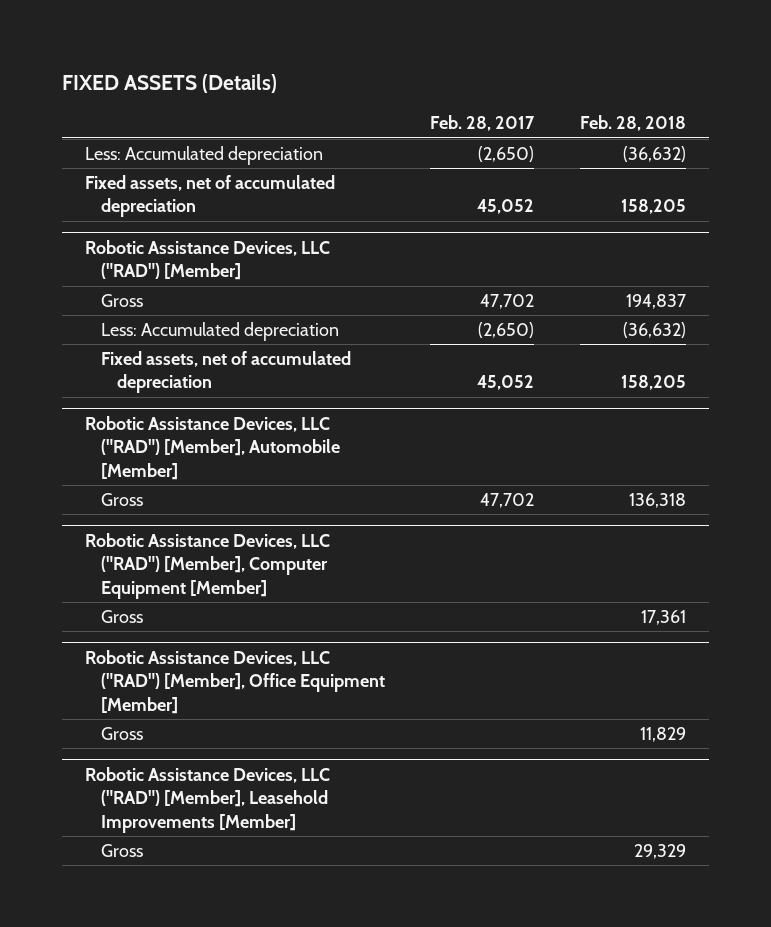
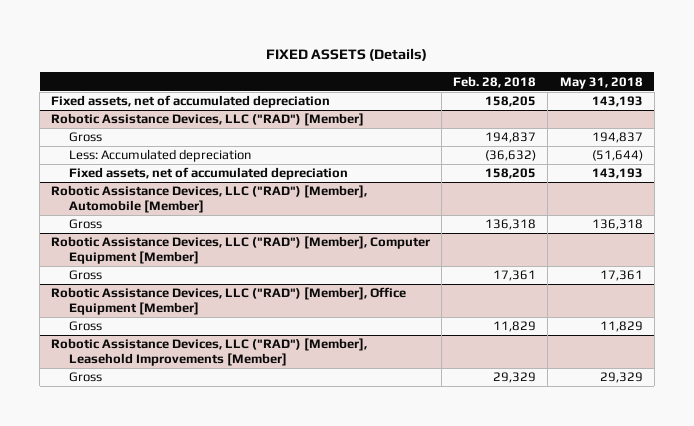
- | Feb. 28, 2017 | Feb. 28, 2018
+ | Feb. 28, 2018 | May 31, 2018
- Less: Accumulated depreciation | (2,650) | (36,632)

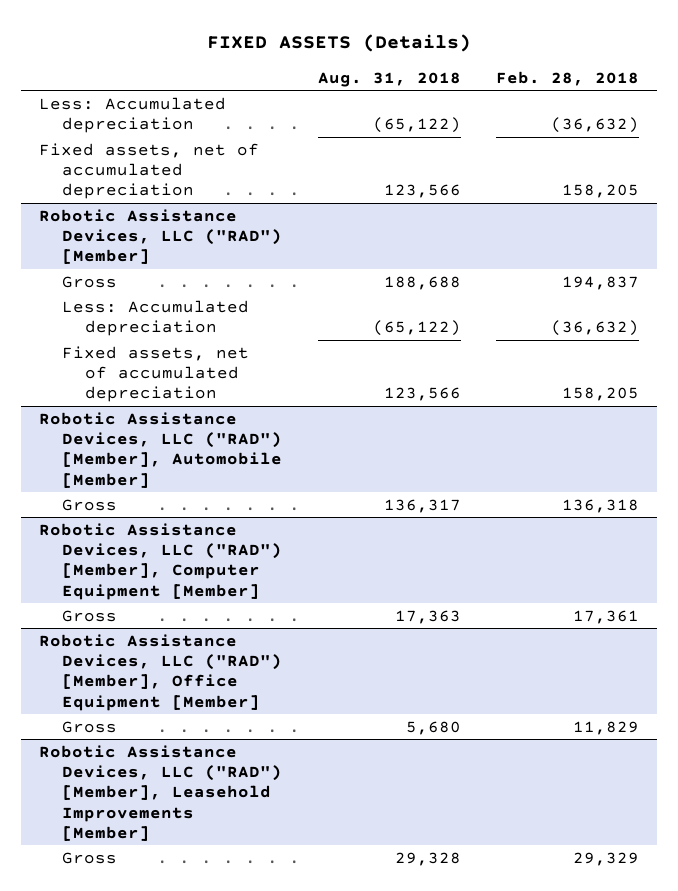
- | Feb. 28, 2018 | May 31, 2018
+ | Aug. 31, 2018 | Feb. 28, 2018
+ Less: Accumulated depreciation | (65,122) | (36,632)

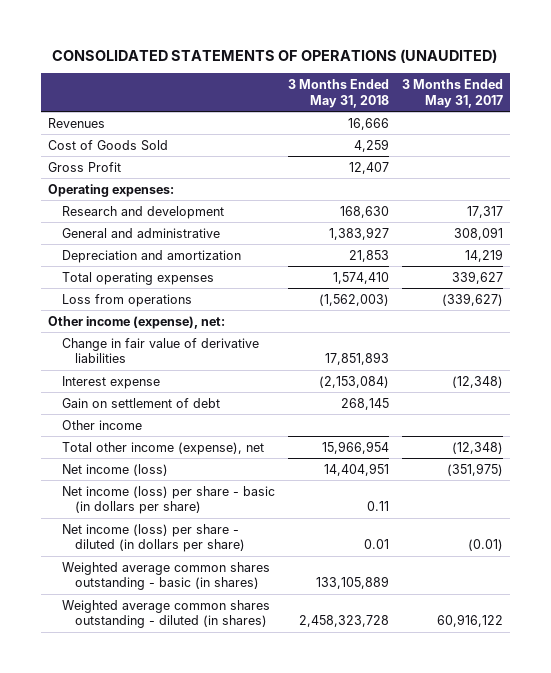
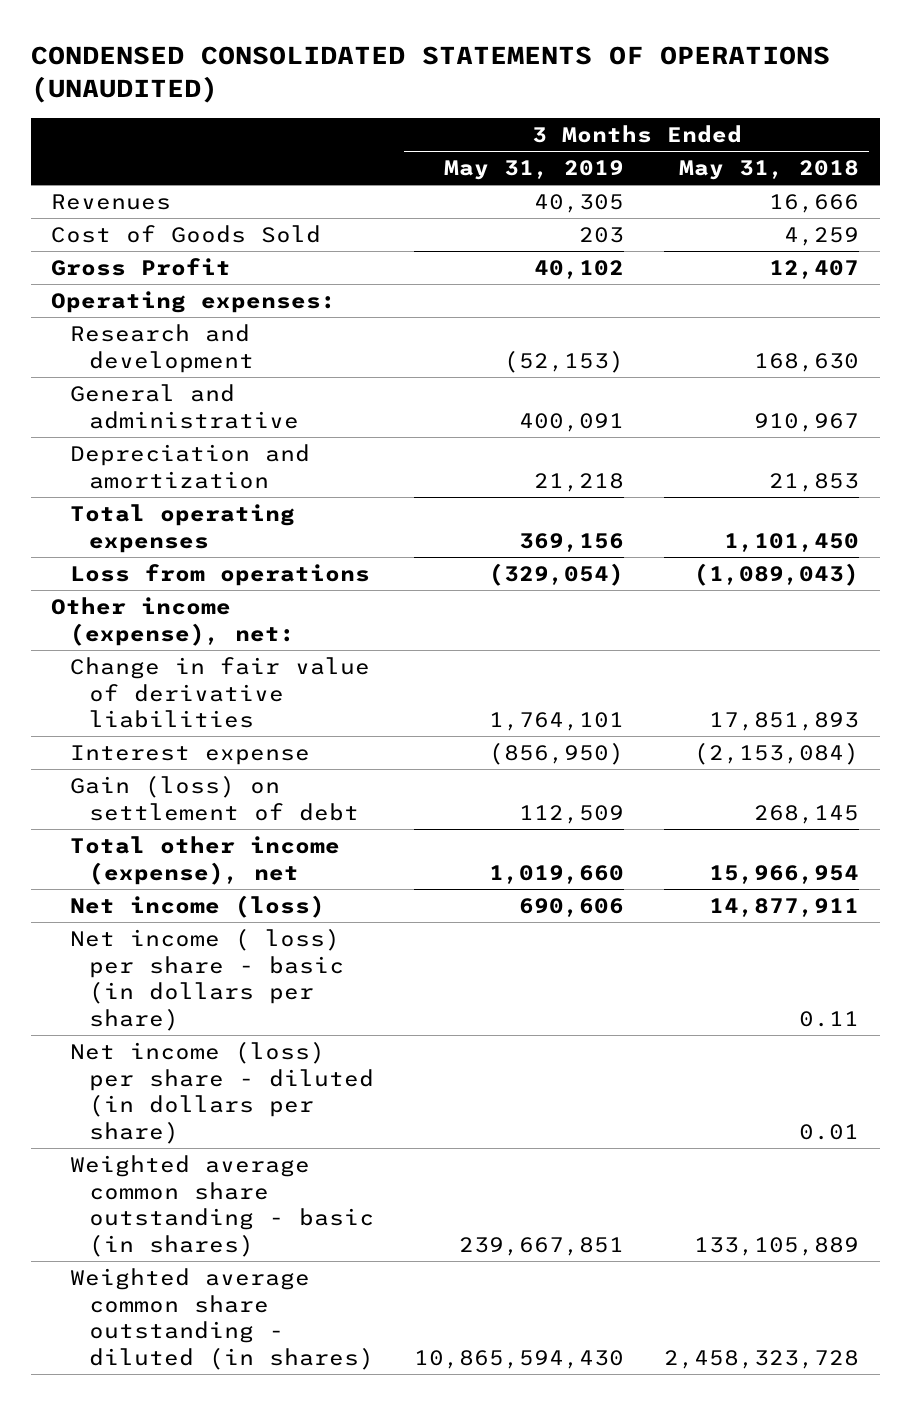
- CONSOLIDATED STATEMENTS OF OPERATIONS (UNAUDITED)
+ CONDENSED CONSOLIDATED STATEMENTS OF OPERATIONS (UNAUDITED)
- | 3 Months Ended May 31, 2018 | 3 Months Ended May 31, 2017
+ | 3 Months Ended May 31, 2019 | 3 Months Ended May 31, 2018
- General and administrative | 1,383,927 | 308,091
+ General and administrative | 400,091 | 910,967
- Total operating expenses | 1,574,410 | 339,627
- Loss from operations | (1,562,003) | (339,627)
+ Total operating expenses | 369,156 | 1,101,450
+ Loss from operations | (329,054) | (1,089,043)
- Gain on settlement of debt | 268,145 |
- Other income
+ Gain (loss) on settlement of debt | 112,509 | 268,145
- Net income (loss) | 14,404,951 | (351,975)
- Net income (loss) per share - basic (in dollars per share) | 0.11 |
+ Net income (loss) | 690,606 | 14,877,911
+ Net income ( loss) per share - basic (in dollars per share) | | 0.11
- Weighted average common shares outstanding - basic (in shares) | 133,105,889 |
- Weighted average common shares outstanding - diluted (in shares) | 2,458,323,728 | 60,916,122
+ Weighted average common share outstanding - basic (in shares) | 239,667,851 | 133,105,889
+ Weighted average common share outstanding - diluted (in shares) | 10,865,594,430 | 2,458,323,728

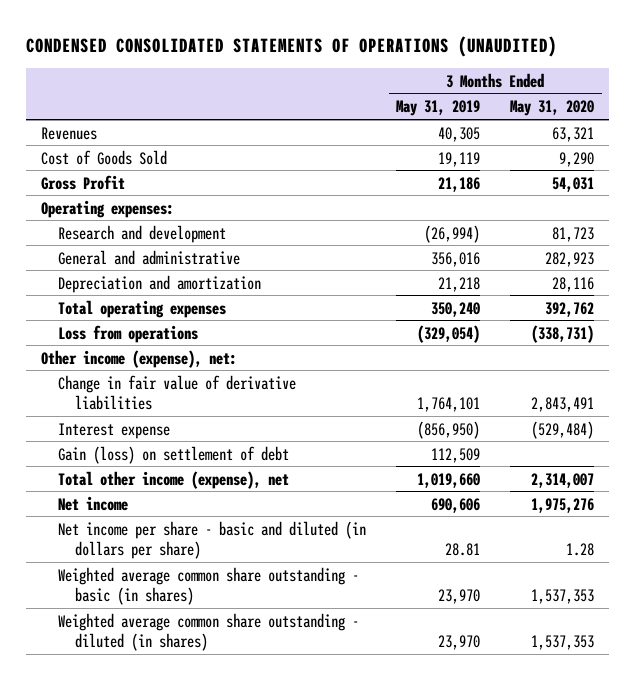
- | 3 Months Ended May 31, 2019 | 3 Months Ended May 31, 2018
+ | 3 Months Ended May 31, 2019 | 3 Months Ended May 31, 2020
- Cost of Goods Sold | 203 | 4,259
- Gross Profit | 40,102 | 12,407
+ Cost of Goods Sold | 19,119 | 9,290
+ Gross Profit | 21,186 | 54,031
- Research and development | (52,153) | 168,630
- General and administrative | 400,091 | 910,967
+ Research and development | (26,994) | 81,723
+ General and administrative | 356,016 | 282,923
- Total operating expenses | 369,156 | 1,101,450
+ Total operating expenses | 350,240 | 392,762
- Net income (loss) | 690,606 | 14,877,911
- Net income ( loss) per share - basic (in dollars per share) | | 0.11
- Net income (loss) per share - diluted (in dollars per share) | | 0.01
- Weighted average common share outstanding - basic (in shares) | 239,667,851 | 133,105,889
- Weighted average common share outstanding - diluted (in shares) | 10,865,594,430 | 2,458,323,728
+ Net income | 690,606 | 1,975,276
+ Net income per share - basic and diluted (in dollars per share) | 28.81 | 1.28
+ Weighted average common share outstanding - basic (in shares) | 23,970 | 1,537,353
+ Weighted average common share outstanding - diluted (in shares) | 23,970 | 1,537,353

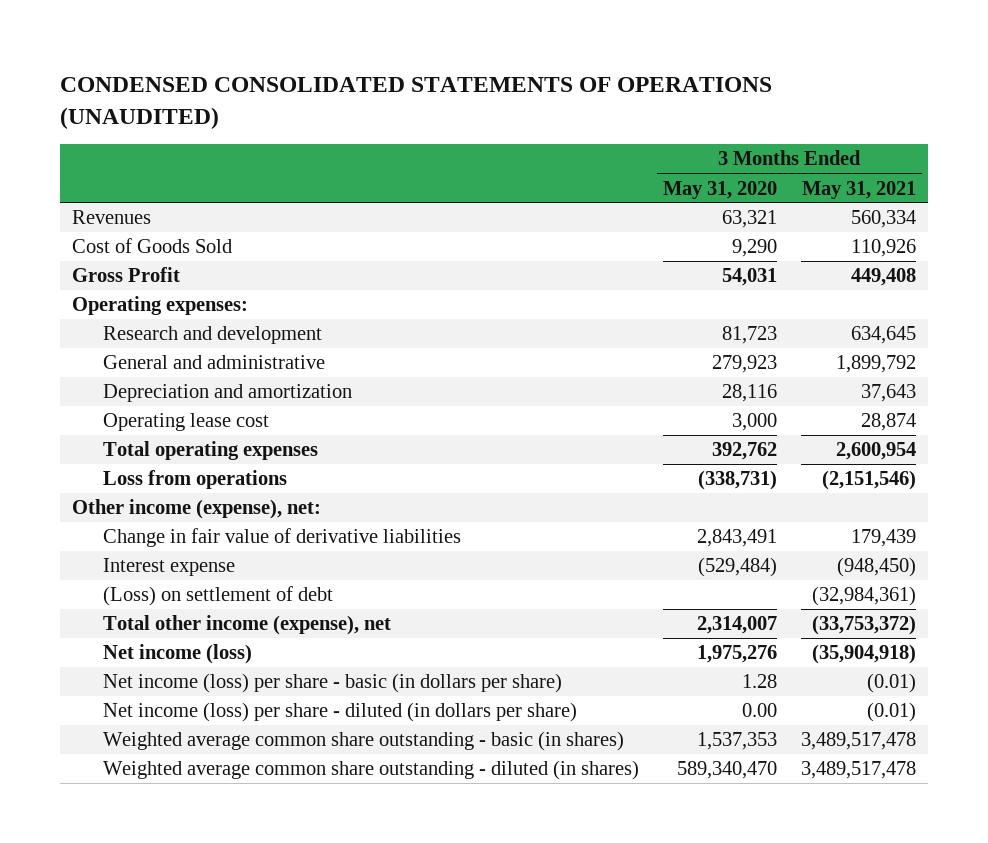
- | 3 Months Ended May 31, 2019 | 3 Months Ended May 31, 2020
+ | 3 Months Ended May 31, 2020 | 3 Months Ended May 31, 2021
- General and administrative | 356,016 | 282,923
+ General and administrative | 279,923 | 1,899,792
+ Operating lease cost | 3,000 | 28,874
- Gain (loss) on settlement of debt | 112,509 |
+ (Loss) on settlement of debt | | (32,984,361)
- Net income | 690,606 | 1,975,276
- Net income per share - basic and diluted (in dollars per share) | 28.81 | 1.28
+ Net income (loss) | 1,975,276 | (35,904,918)
+ Net income (loss) per share - basic (in dollars per share) | 1.28 | (0.01)
+ Net income (loss) per share - diluted (in dollars per share) | 0.00 | (0.01)
- Weighted average common share outstanding - diluted (in shares) | 23,970 | 1,537,353
+ Weighted average common share outstanding - diluted (in shares) | 589,340,470 | 3,489,517,478

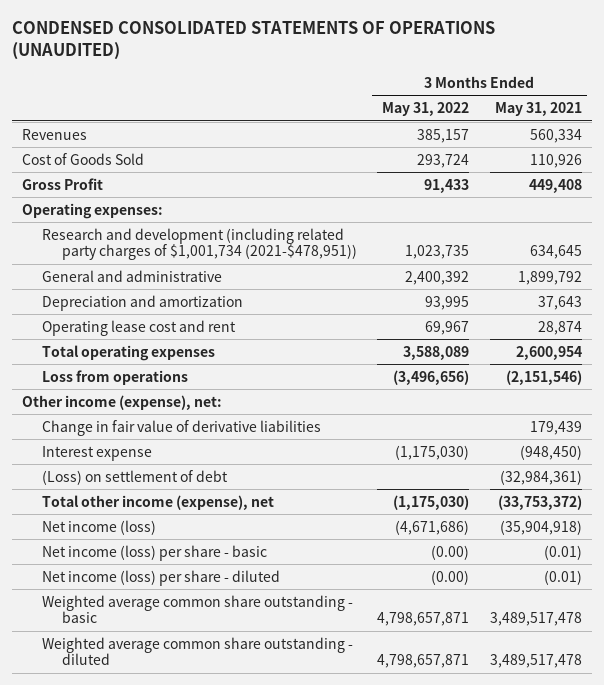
- | 3 Months Ended May 31, 2020 | 3 Months Ended May 31, 2021
+ | 3 Months Ended May 31, 2022 | 3 Months Ended May 31, 2021
- Research and development | 81,723 | 634,645
+ Research and development (including related party charges of $1,001,734 (2021-$478,951)) | 1,023,735 | 634,645
- Operating lease cost | 3,000 | 28,874
+ Operating lease cost and rent | 69,967 | 28,874
- Net income (loss) per share - basic (in dollars per share) | 1.28 | (0.01)
- Net income (loss) per share - diluted (in dollars per share) | 0.00 | (0.01)
- Weighted average common share outstanding - basic (in shares) | 1,537,353 | 3,489,517,478
- Weighted average common share outstanding - diluted (in shares) | 589,340,470 | 3,489,517,478
+ Net income (loss) per share - basic | (0.00) | (0.01)
+ Net income (loss) per share - diluted | (0.00) | (0.01)
+ Weighted average common share outstanding - basic | 4,798,657,871 | 3,489,517,478
+ Weighted average common share outstanding - diluted | 4,798,657,871 | 3,489,517,478

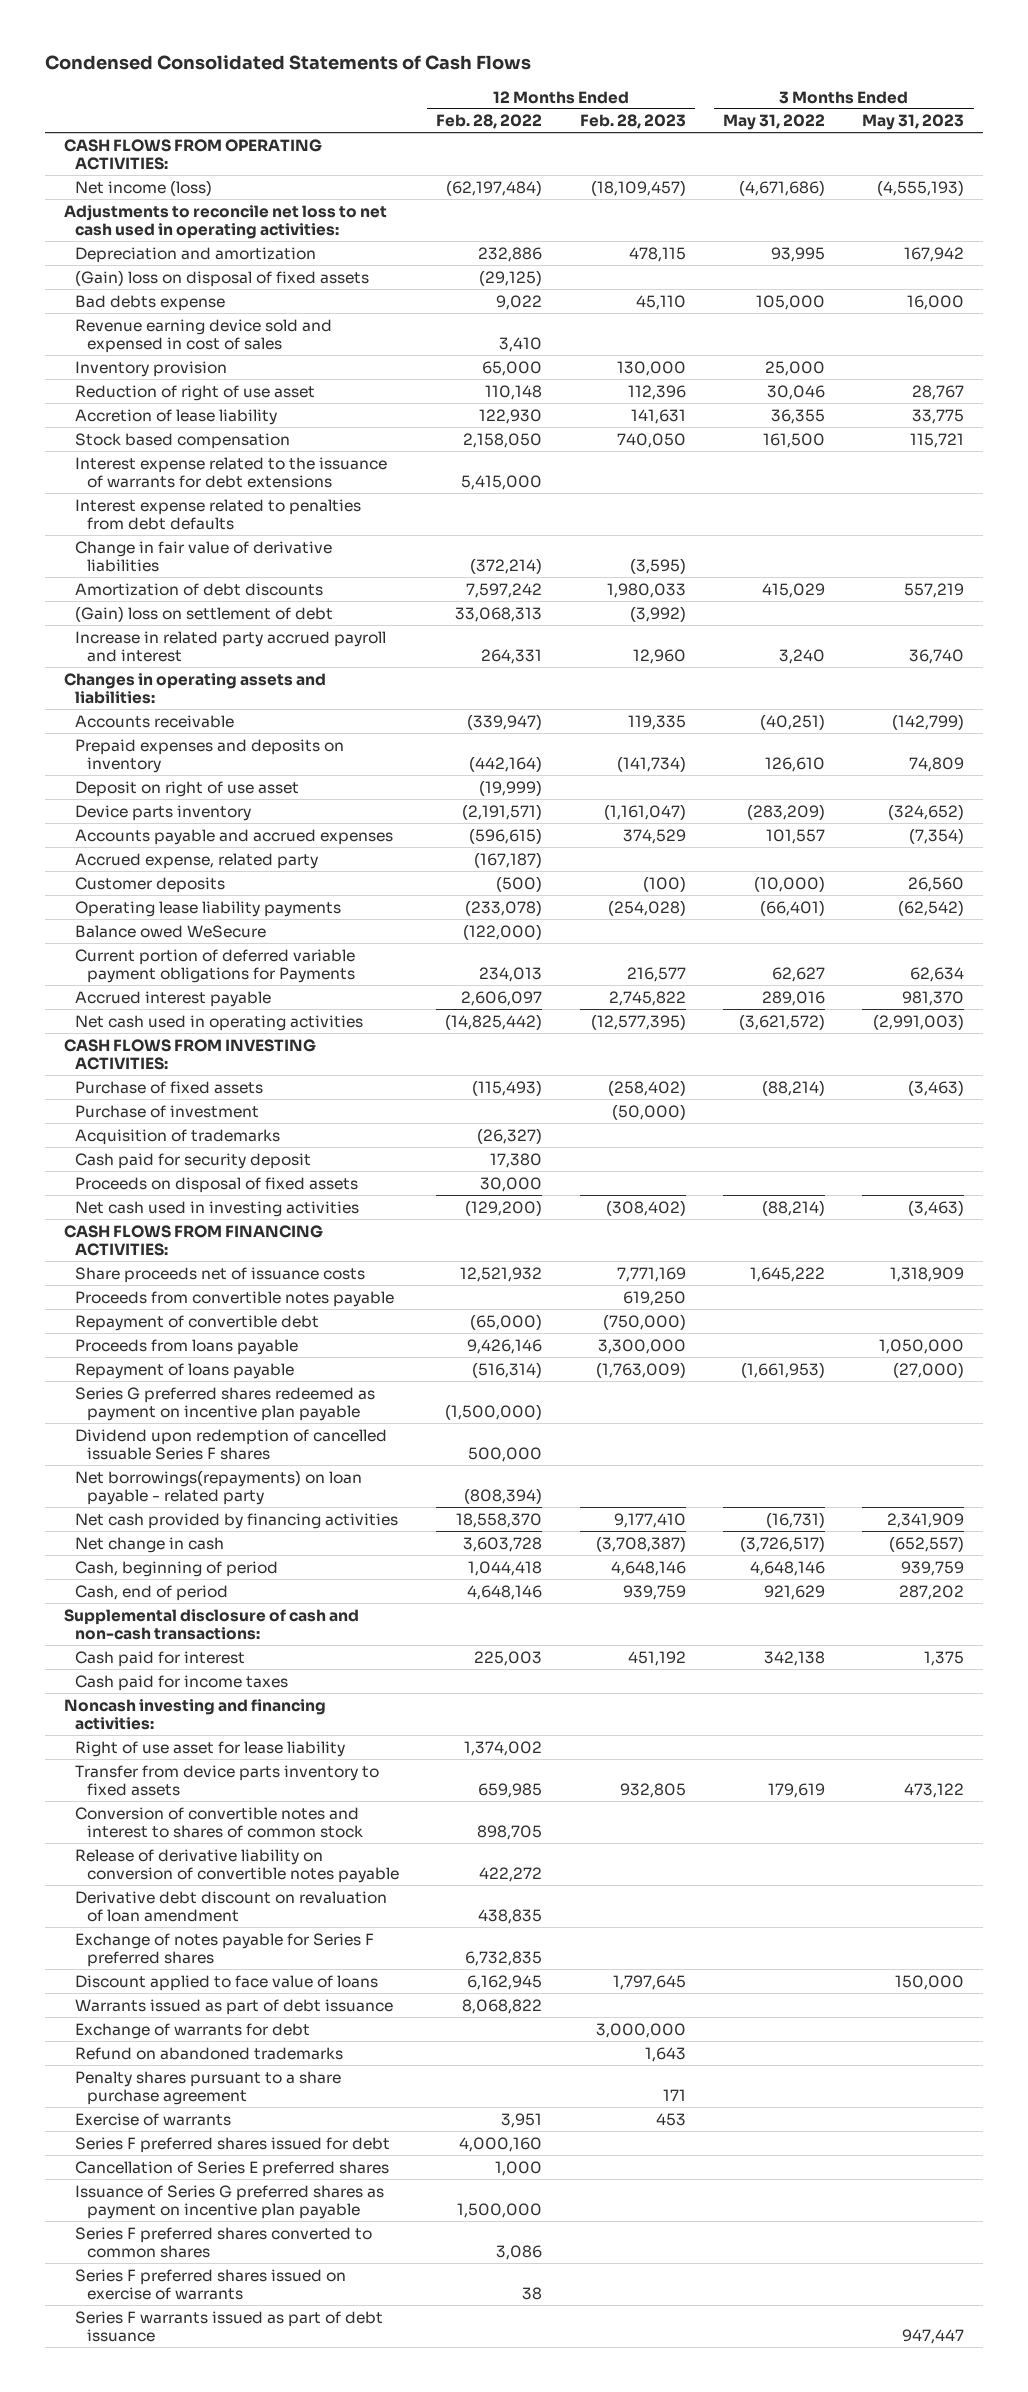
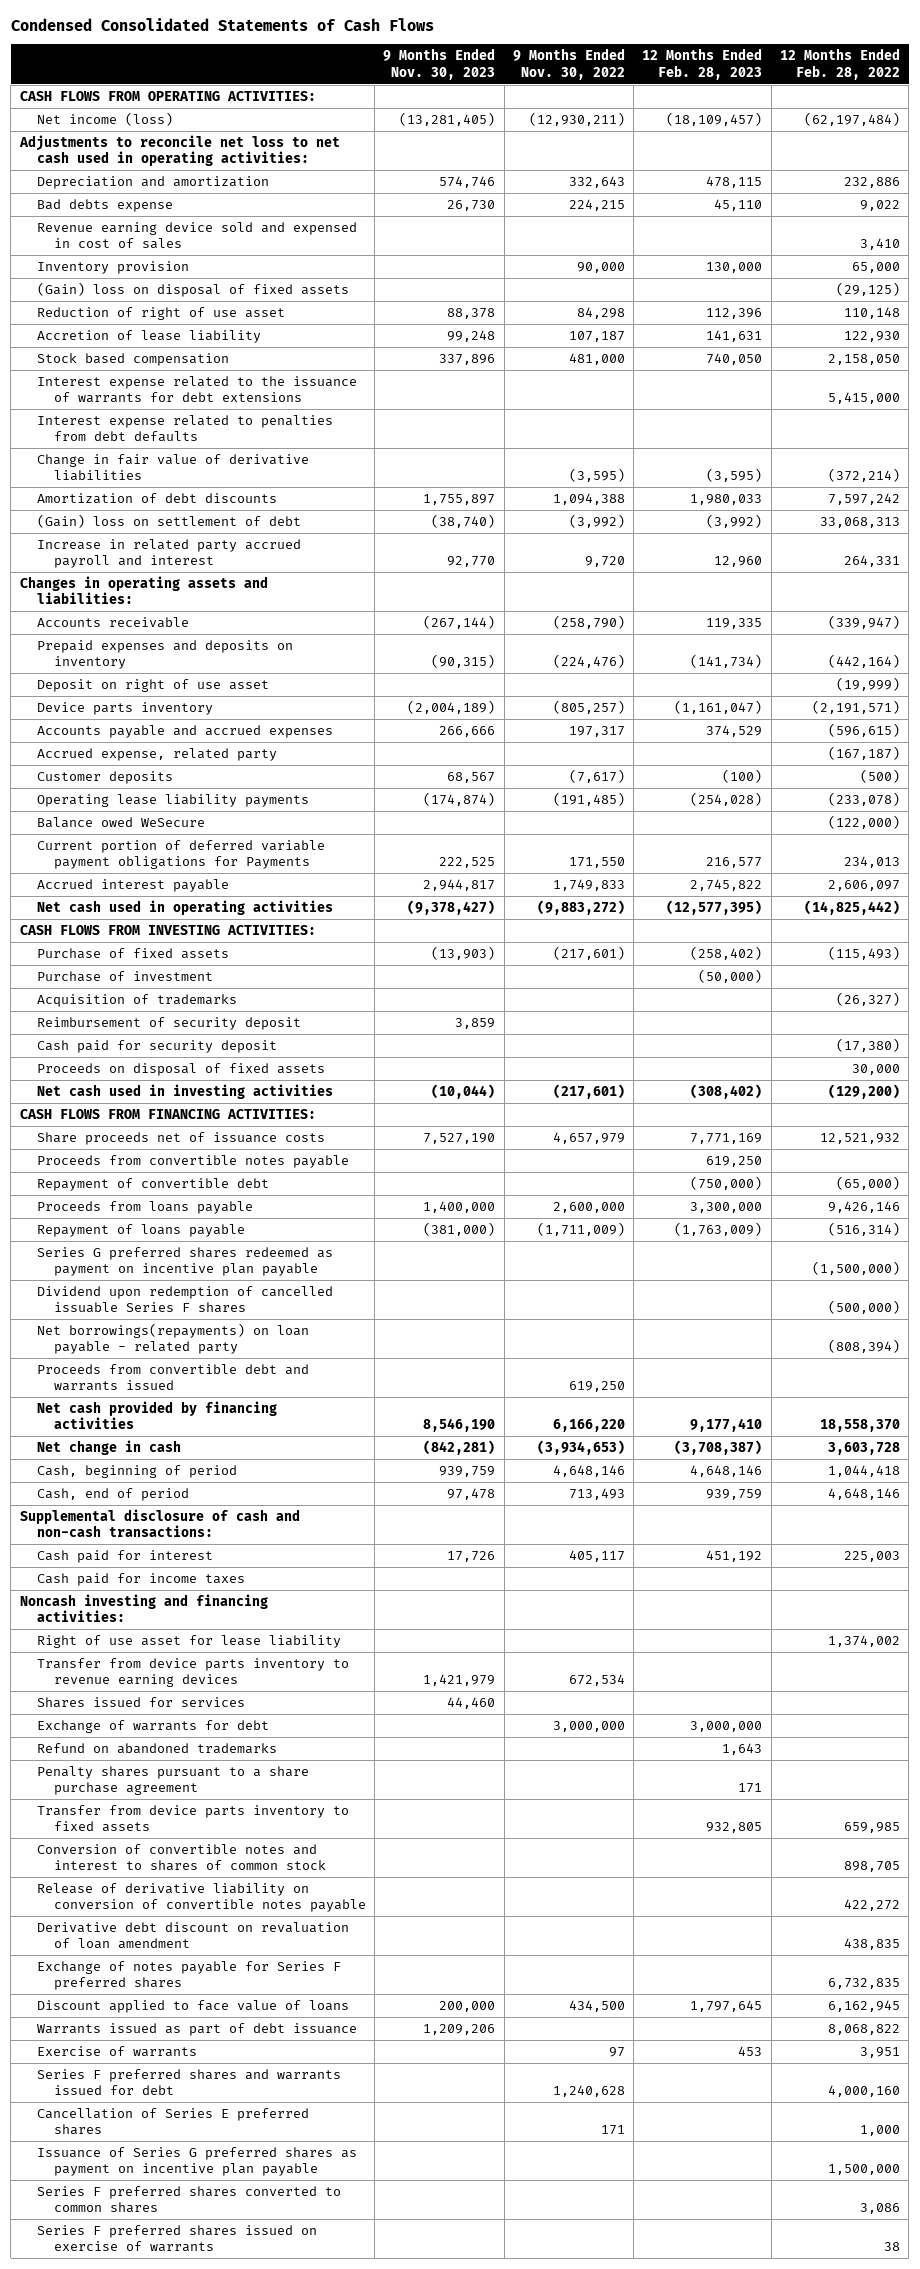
- | 12 Months Ended Feb. 28, 2022 | 12 Months Ended Feb. 28, 2023 | 3 Months Ended May 31, 2022 | 3 Months Ended May 31, 2023
+ | 9 Months Ended Nov. 30, 2023 | 9 Months Ended Nov. 30, 2022 | 12 Months Ended Feb. 28, 2023 | 12 Months Ended Feb. 28, 2022
moved down: (Gain) loss on disposal of fixed assets | | | | (29,125)
- Cash paid for security deposit | 17,380 | | |
+ Reimbursement of security deposit | 3,859 | | |
+ Cash paid for security deposit | | | | (17,380)
- Dividend upon redemption of cancelled issuable Series F shares | 500,000 | | |
+ Dividend upon redemption of cancelled issuable Series F shares | | | | (500,000)
+ Proceeds from convertible debt and warrants issued | | 619,250 | |
+ Transfer from device parts inventory to revenue earning devices | 1,421,979 | 672,534 | |
+ Shares issued for services | 44,460 | | |
moved up: Exchange of warrants for debt | | 3,000,000 | 3,000,000 |
moved up: Refund on abandoned trademarks | | | 1,643 |
moved up: Penalty shares pursuant to a share purchase agreement | | | 171 |
- Series F preferred shares issued for debt | 4,000,160 | | |
+ Series F preferred shares and warrants issued for debt | | 1,240,628 | | 4,000,160
- Series F warrants issued as part of debt issuance | | | | 947,447

